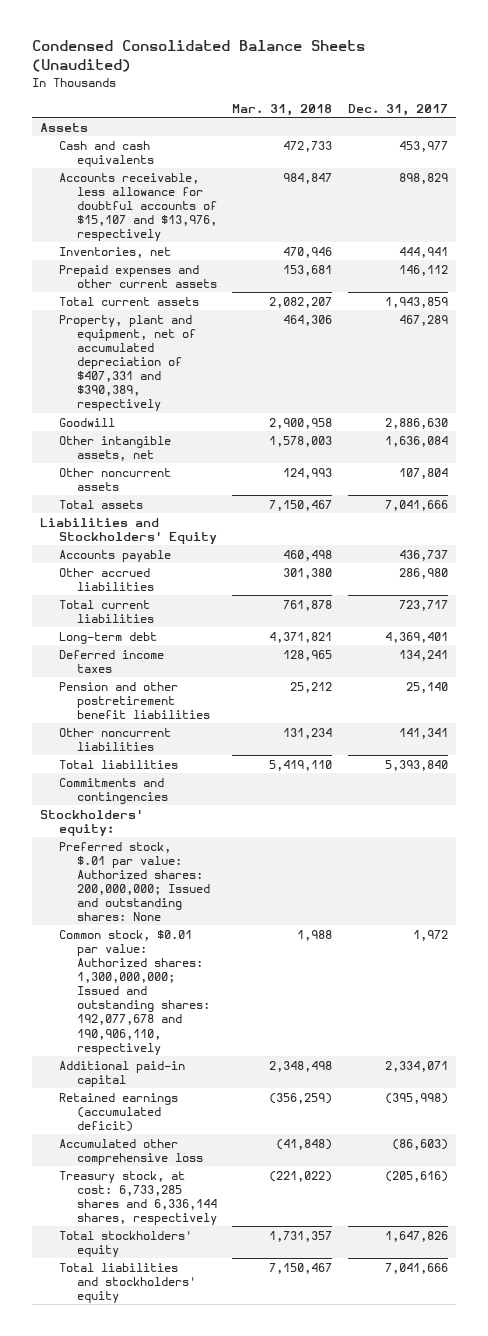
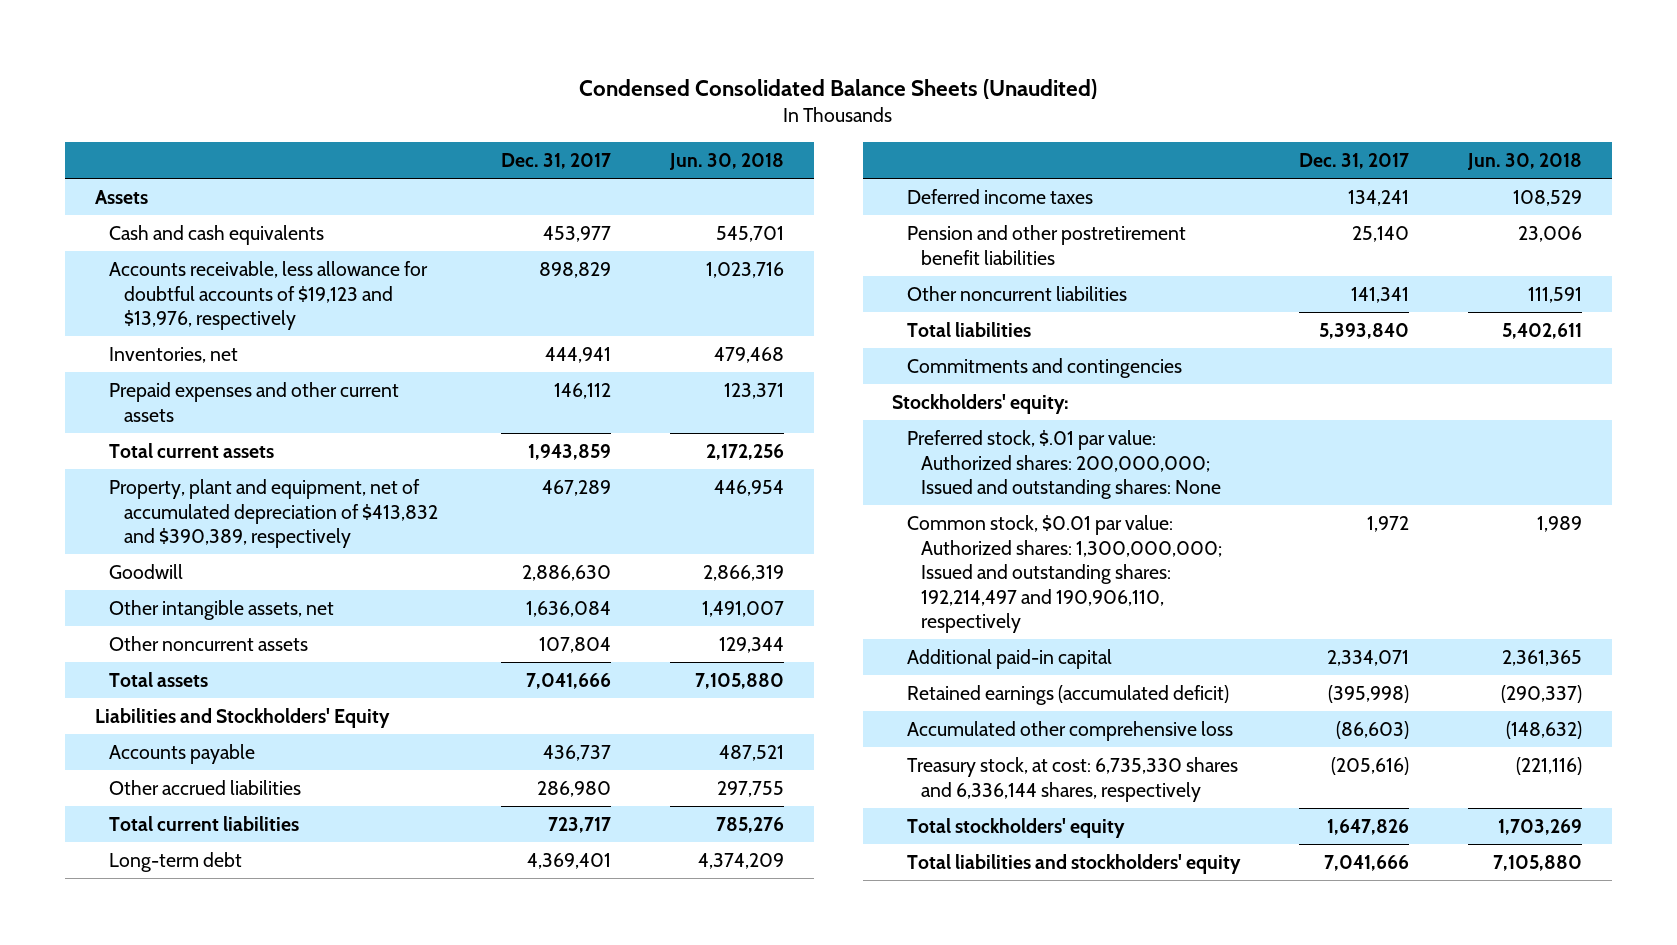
- | Mar. 31, 2018 | Dec. 31, 2017
+ | Dec. 31, 2017 | Jun. 30, 2018
- Accounts receivable, less allowance for doubtful accounts of $15,107 and $13,976, respectively | 984,847 | 898,829
+ Accounts receivable, less allowance for doubtful accounts of $19,123 and $13,976, respectively | 898,829 | 1,023,716
- Property, plant and equipment, net of accumulated depreciation of $407,331 and $390,389, respectively | 464,306 | 467,289
+ Property, plant and equipment, net of accumulated depreciation of $413,832 and $390,389, respectively | 467,289 | 446,954
- Common stock, $0.01 par value: Authorized shares: 1,300,000,000; Issued and outstanding shares: 192,077,678 and 190,906,110, respectively | 1,988 | 1,972
+ Common stock, $0.01 par value: Authorized shares: 1,300,000,000; Issued and outstanding shares: 192,214,497 and 190,906,110, respectively | 1,972 | 1,989
- Treasury stock, at cost: 6,733,285 shares and 6,336,144 shares, respectively | (221,022) | (205,616)
+ Treasury stock, at cost: 6,735,330 shares and 6,336,144 shares, respectively | (205,616) | (221,116)

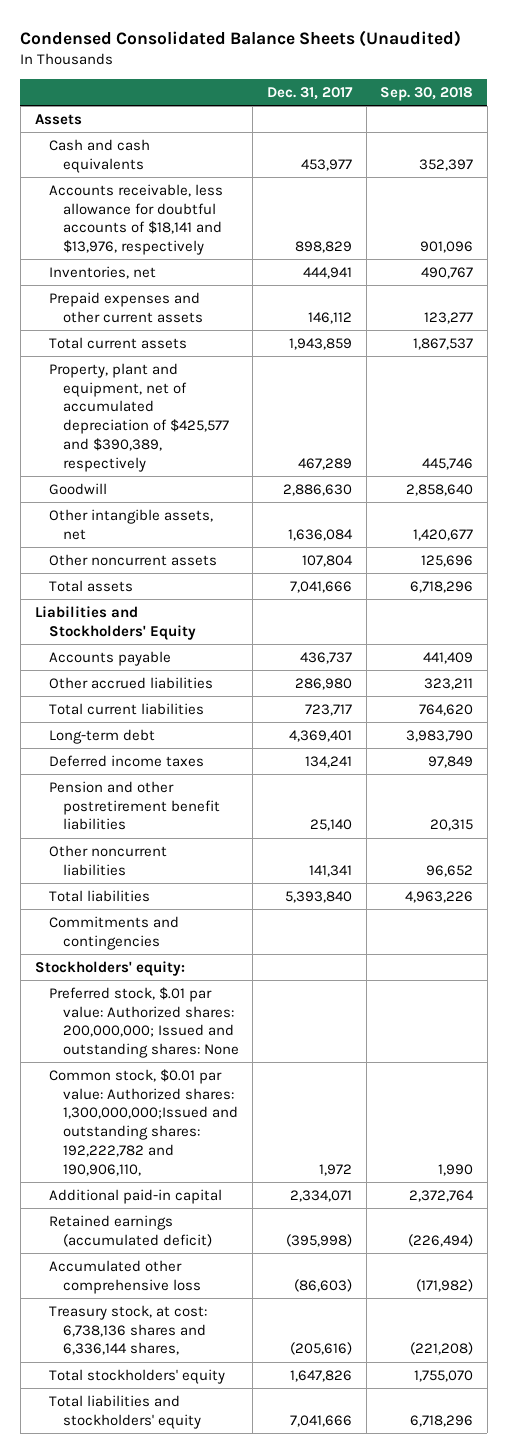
- | Dec. 31, 2017 | Jun. 30, 2018
+ | Dec. 31, 2017 | Sep. 30, 2018
- Accounts receivable, less allowance for doubtful accounts of $19,123 and $13,976, respectively | 898,829 | 1,023,716
+ Accounts receivable, less allowance for doubtful accounts of $18,141 and $13,976, respectively | 898,829 | 901,096
- Property, plant and equipment, net of accumulated depreciation of $413,832 and $390,389, respectively | 467,289 | 446,954
+ Property, plant and equipment, net of accumulated depreciation of $425,577 and $390,389, respectively | 467,289 | 445,746
- Common stock, $0.01 par value: Authorized shares: 1,300,000,000; Issued and outstanding shares: 192,214,497 and 190,906,110, respectively | 1,972 | 1,989
+ Common stock, $0.01 par value: Authorized shares: 1,300,000,000;Issued and outstanding shares: 192,222,782 and 190,906,110, | 1,972 | 1,990
- Treasury stock, at cost: 6,735,330 shares and 6,336,144 shares, respectively | (205,616) | (221,116)
+ Treasury stock, at cost: 6,738,136 shares and 6,336,144 shares, | (205,616) | (221,208)

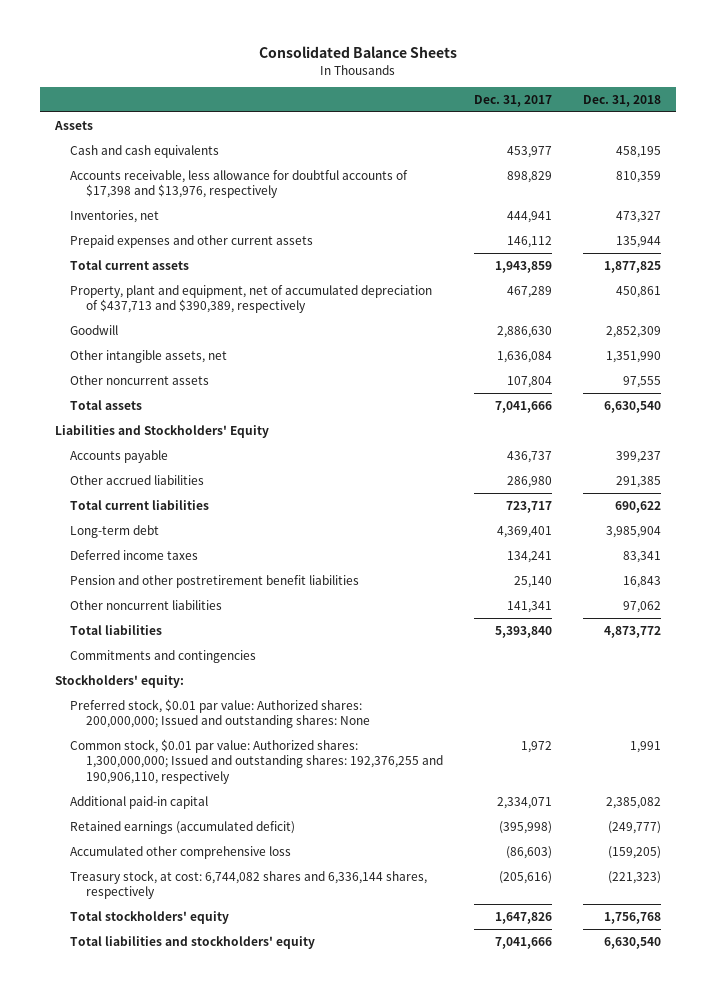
- Condensed Consolidated Balance Sheets (Unaudited)
+ Consolidated Balance Sheets
- | Dec. 31, 2017 | Sep. 30, 2018
+ | Dec. 31, 2017 | Dec. 31, 2018
- Accounts receivable, less allowance for doubtful accounts of $18,141 and $13,976, respectively | 898,829 | 901,096
+ Accounts receivable, less allowance for doubtful accounts of $17,398 and $13,976, respectively | 898,829 | 810,359
- Property, plant and equipment, net of accumulated depreciation of $425,577 and $390,389, respectively | 467,289 | 445,746
+ Property, plant and equipment, net of accumulated depreciation of $437,713 and $390,389, respectively | 467,289 | 450,861
- Preferred stock, $.01 par value: Authorized shares: 200,000,000; Issued and outstanding shares: None
- Common stock, $0.01 par value: Authorized shares: 1,300,000,000;Issued and outstanding shares: 192,222,782 and 190,906,110, | 1,972 | 1,990
+ Preferred stock, $0.01 par value: Authorized shares: 200,000,000; Issued and outstanding shares: None
+ Common stock, $0.01 par value: Authorized shares: 1,300,000,000; Issued and outstanding shares: 192,376,255 and 190,906,110, respectively | 1,972 | 1,991
- Treasury stock, at cost: 6,738,136 shares and 6,336,144 shares, | (205,616) | (221,208)
+ Treasury stock, at cost: 6,744,082 shares and 6,336,144 shares, respectively | (205,616) | (221,323)

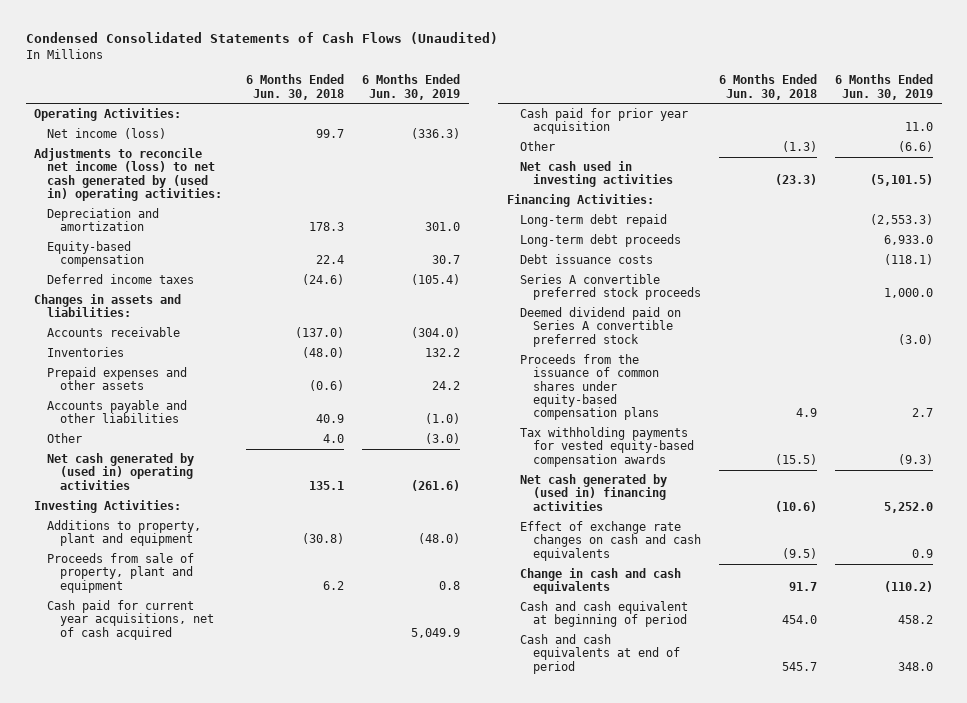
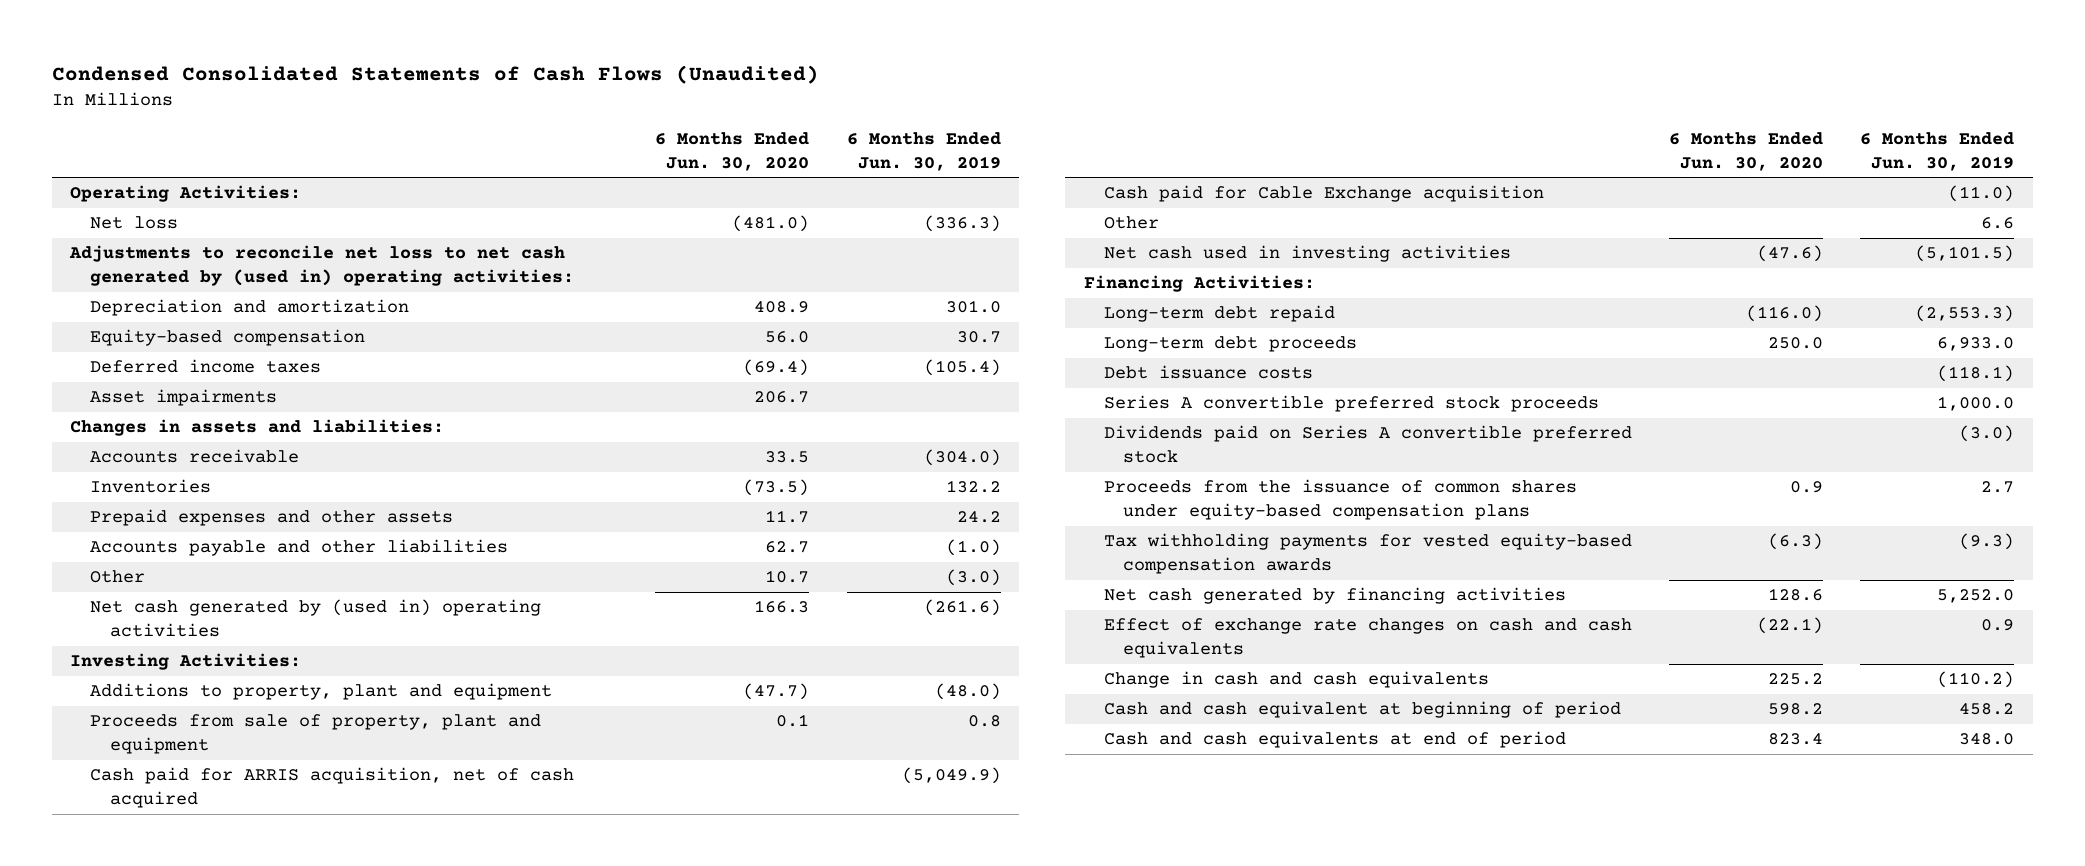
- | 6 Months Ended Jun. 30, 2018 | 6 Months Ended Jun. 30, 2019
+ | 6 Months Ended Jun. 30, 2020 | 6 Months Ended Jun. 30, 2019
- Net income (loss) | 99.7 | (336.3)
- Adjustments to reconcile net income (loss) to net cash generated by (used in) operating activities:
+ Net loss | (481.0) | (336.3)
+ Adjustments to reconcile net loss to net cash generated by (used in) operating activities:
+ Asset impairments | 206.7 |
- Cash paid for current year acquisitions, net of cash acquired | | 5,049.9
- Cash paid for prior year acquisition | | 11.0
- Other | (1.3) | (6.6)
+ Cash paid for ARRIS acquisition, net of cash acquired | | (5,049.9)
+ Cash paid for Cable Exchange acquisition | | (11.0)
+ Other | | 6.6
- Deemed dividend paid on Series A convertible preferred stock | | (3.0)
+ Dividends paid on Series A convertible preferred stock | | (3.0)
- Net cash generated by (used in) financing activities | (10.6) | 5,252.0
+ Net cash generated by financing activities | 128.6 | 5,252.0

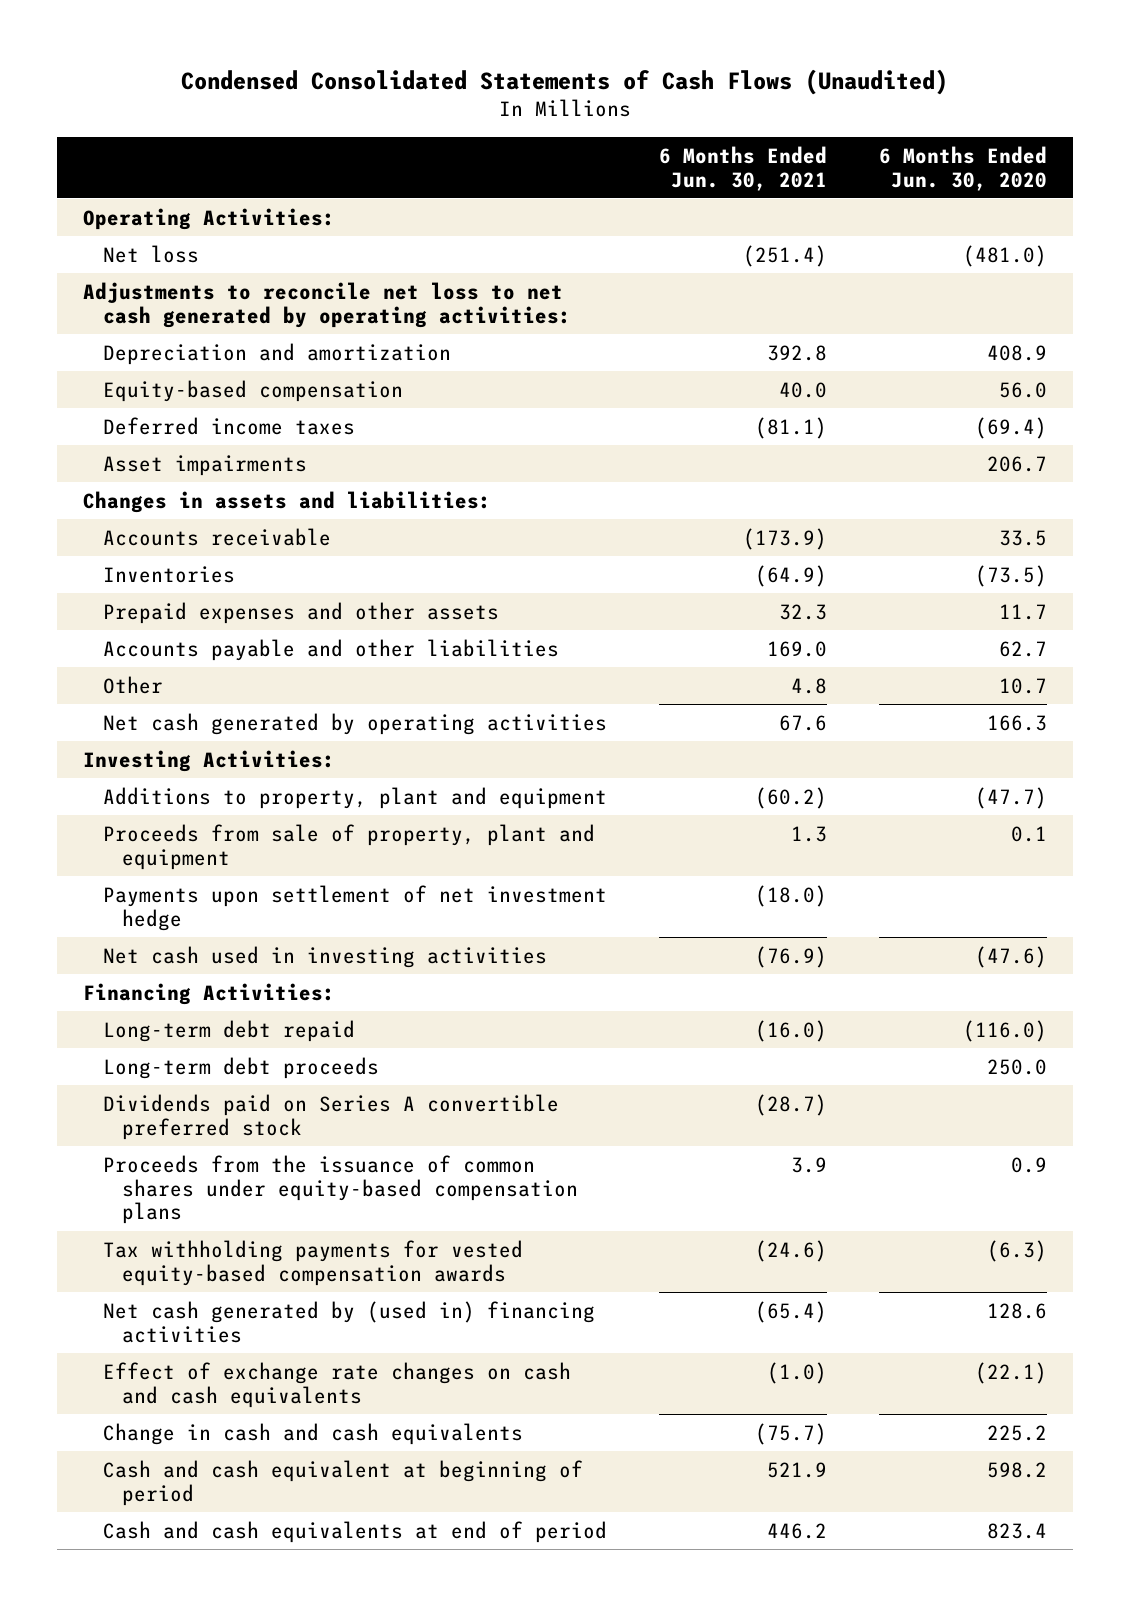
- | 6 Months Ended Jun. 30, 2020 | 6 Months Ended Jun. 30, 2019
+ | 6 Months Ended Jun. 30, 2021 | 6 Months Ended Jun. 30, 2020
- Adjustments to reconcile net loss to net cash generated by (used in) operating activities:
+ Adjustments to reconcile net loss to net cash generated by operating activities:
- Net cash generated by (used in) operating activities | 166.3 | (261.6)
+ Net cash generated by operating activities | 67.6 | 166.3
- Cash paid for ARRIS acquisition, net of cash acquired | | (5,049.9)
- Cash paid for Cable Exchange acquisition | | (11.0)
- Other | | 6.6
+ Payments upon settlement of net investment hedge | (18.0) |
- Debt issuance costs | | (118.1)
- Series A convertible preferred stock proceeds | | 1,000.0
- Net cash generated by financing activities | 128.6 | 5,252.0
+ Net cash generated by (used in) financing activities | (65.4) | 128.6

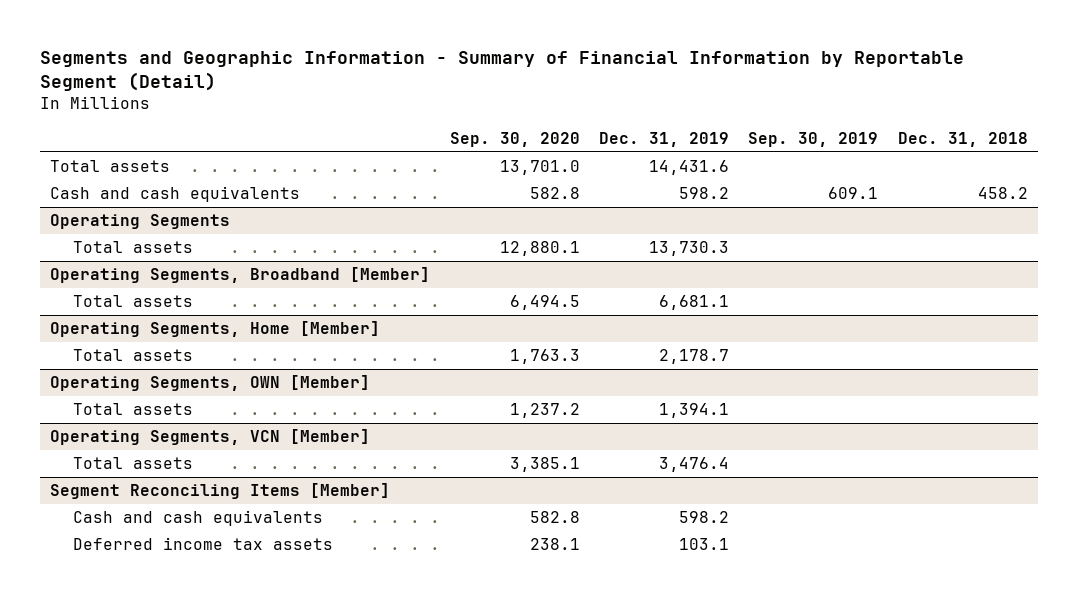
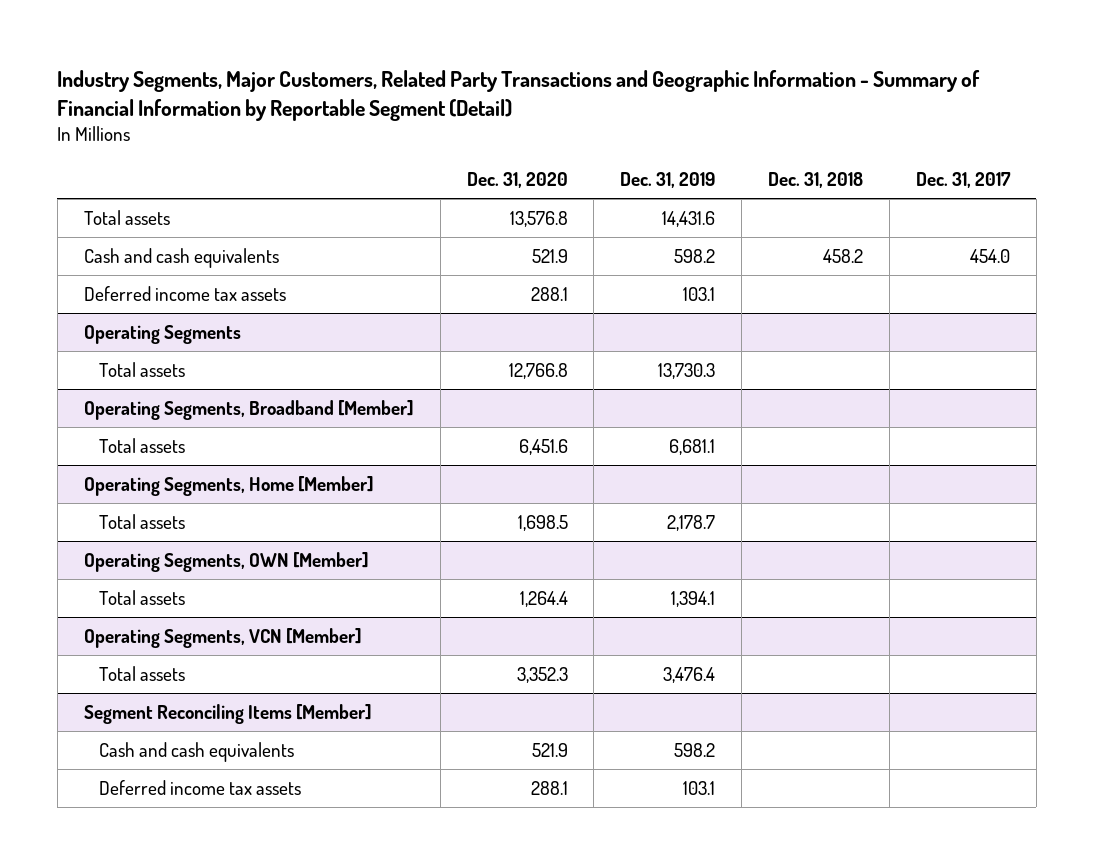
- Segments and Geographic Information - Summary of Financial Information by Reportable Segment (Detail)
+ Industry Segments, Major Customers, Related Party Transactions and Geographic Information - Summary of Financial Information by Reportable Segment (Detail)
- | Sep. 30, 2020 | Dec. 31, 2019 | Sep. 30, 2019 | Dec. 31, 2018
+ | Dec. 31, 2020 | Dec. 31, 2019 | Dec. 31, 2018 | Dec. 31, 2017
+ Deferred income tax assets | 288.1 | 103.1 | |

